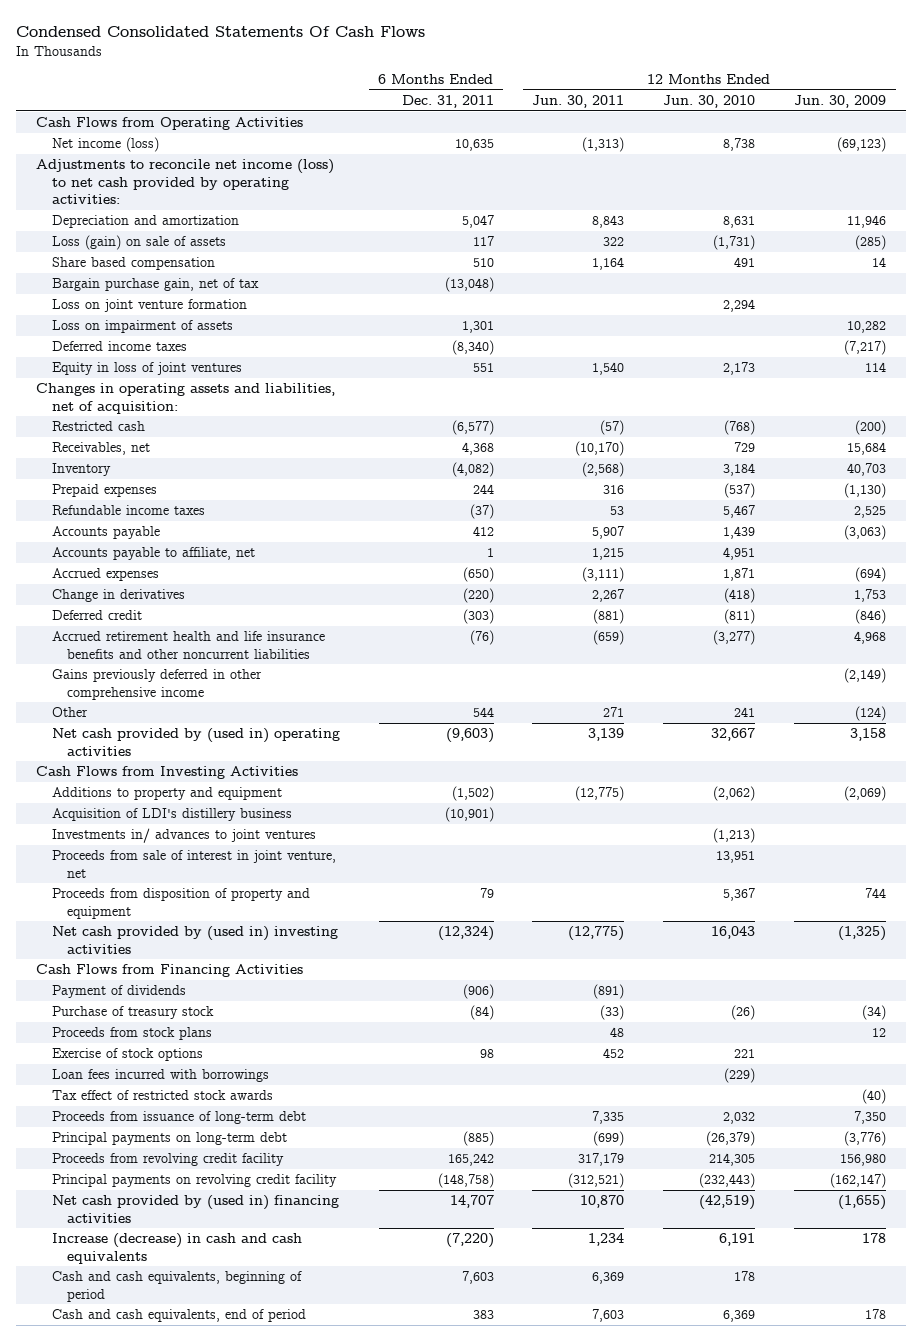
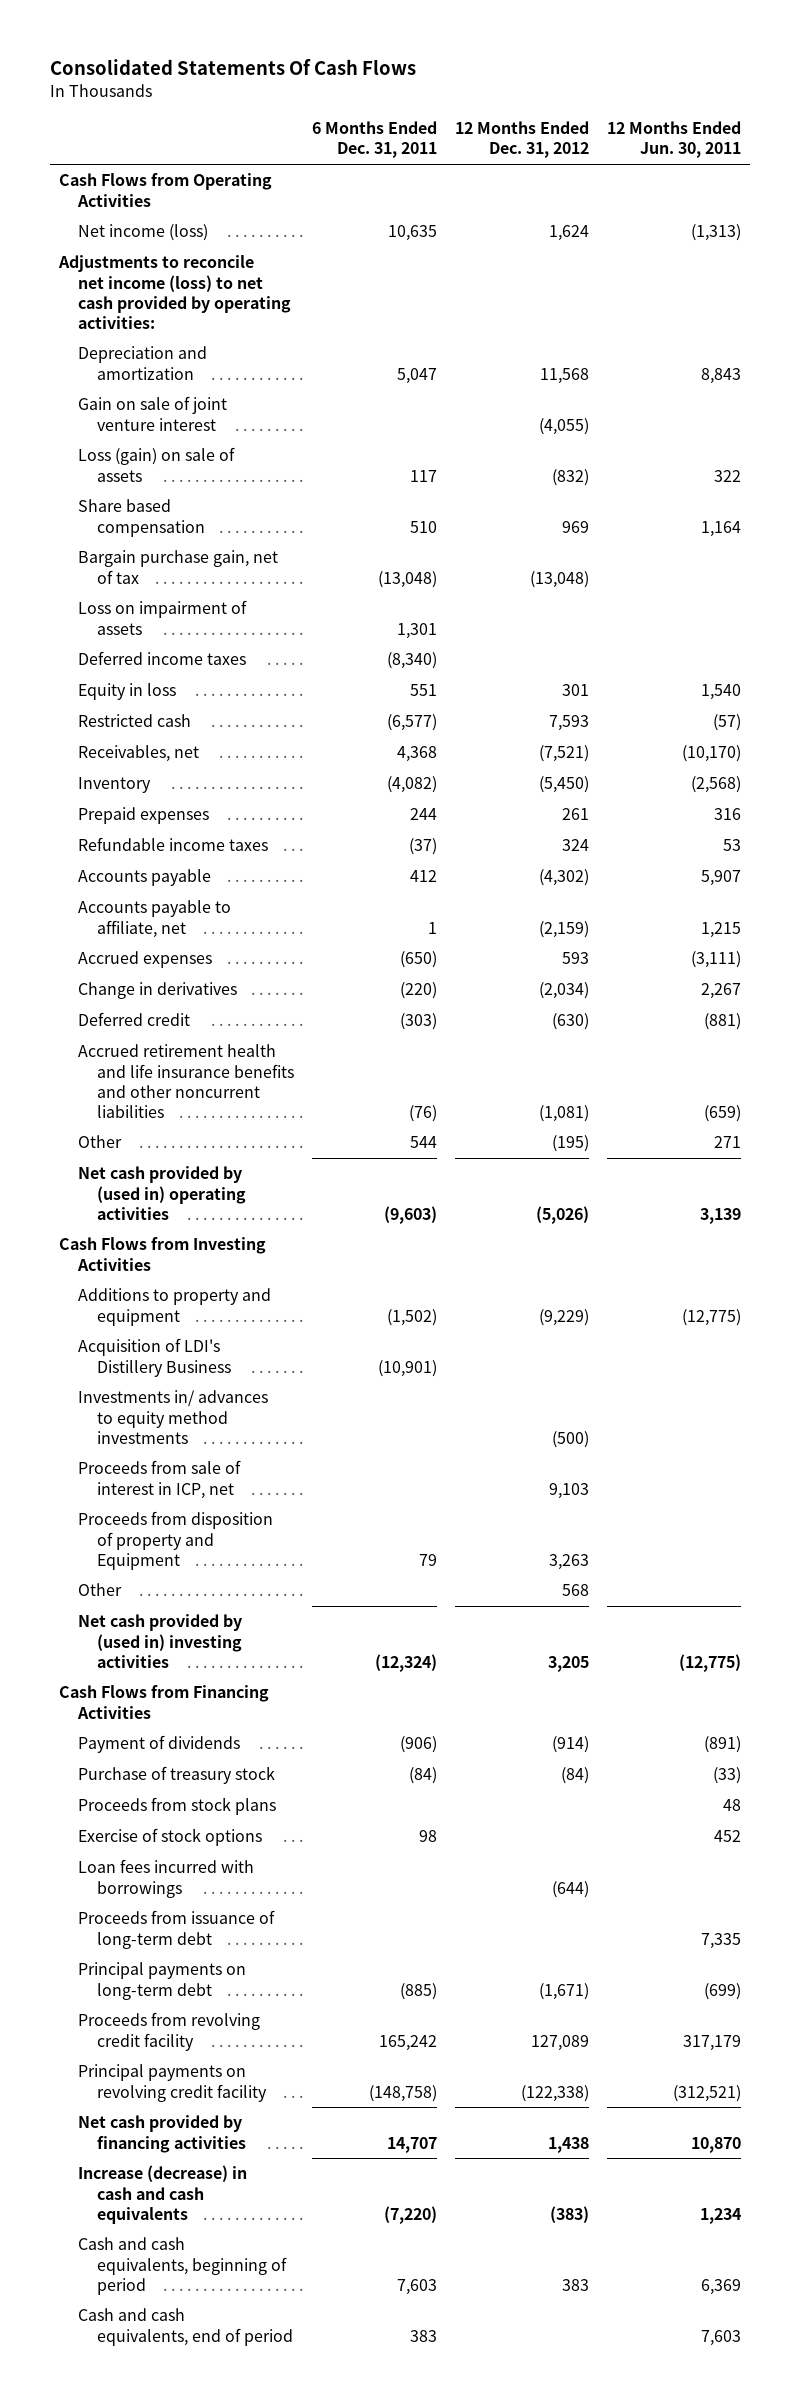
- Condensed Consolidated Statements Of Cash Flows
+ Consolidated Statements Of Cash Flows
- | 6 Months Ended Dec. 31, 2011 | 12 Months Ended Jun. 30, 2011 | 12 Months Ended Jun. 30, 2010 | 12 Months Ended Jun. 30, 2009
+ | 6 Months Ended Dec. 31, 2011 | 12 Months Ended Dec. 31, 2012 | 12 Months Ended Jun. 30, 2011
+ Gain on sale of joint venture interest | | (4,055) |
- Loss on joint venture formation | | | 2,294 |
- Equity in loss of joint ventures | 551 | 1,540 | 2,173 | 114
- Changes in operating assets and liabilities, net of acquisition:
+ Equity in loss | 551 | 301 | 1,540
- Gains previously deferred in other comprehensive income | | | | (2,149)
- Acquisition of LDI's distillery business | (10,901) | | |
- Investments in/ advances to joint ventures | | | (1,213) |
- Proceeds from sale of interest in joint venture, net | | | 13,951 |
- Proceeds from disposition of property and equipment | 79 | | 5,367 | 744
+ Acquisition of LDI's Distillery Business | (10,901) | |
+ Investments in/ advances to equity method investments | | (500) |
+ Proceeds from sale of interest in ICP, net | | 9,103 |
+ Proceeds from disposition of property and Equipment | 79 | 3,263 |
+ Other | | 568 |
- Tax effect of restricted stock awards | | | | (40)
- Net cash provided by (used in) financing activities | 14,707 | 10,870 | (42,519) | (1,655)
+ Net cash provided by financing activities | 14,707 | 1,438 | 10,870

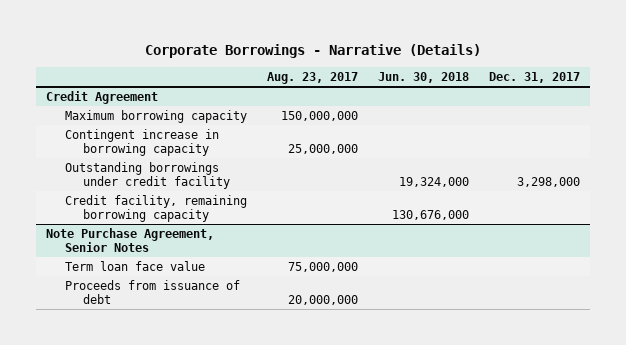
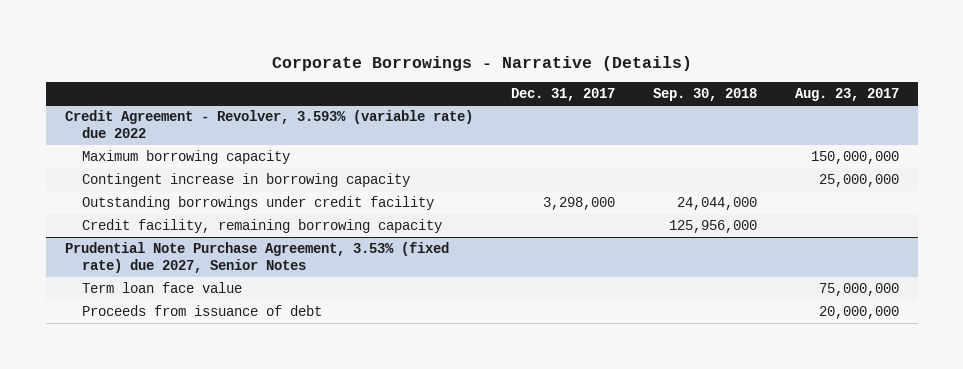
- | Aug. 23, 2017 | Jun. 30, 2018 | Dec. 31, 2017
+ | Dec. 31, 2017 | Sep. 30, 2018 | Aug. 23, 2017
- Credit Agreement
+ Credit Agreement - Revolver, 3.593% (variable rate) due 2022
- Note Purchase Agreement, Senior Notes
+ Prudential Note Purchase Agreement, 3.53% (fixed rate) due 2027, Senior Notes

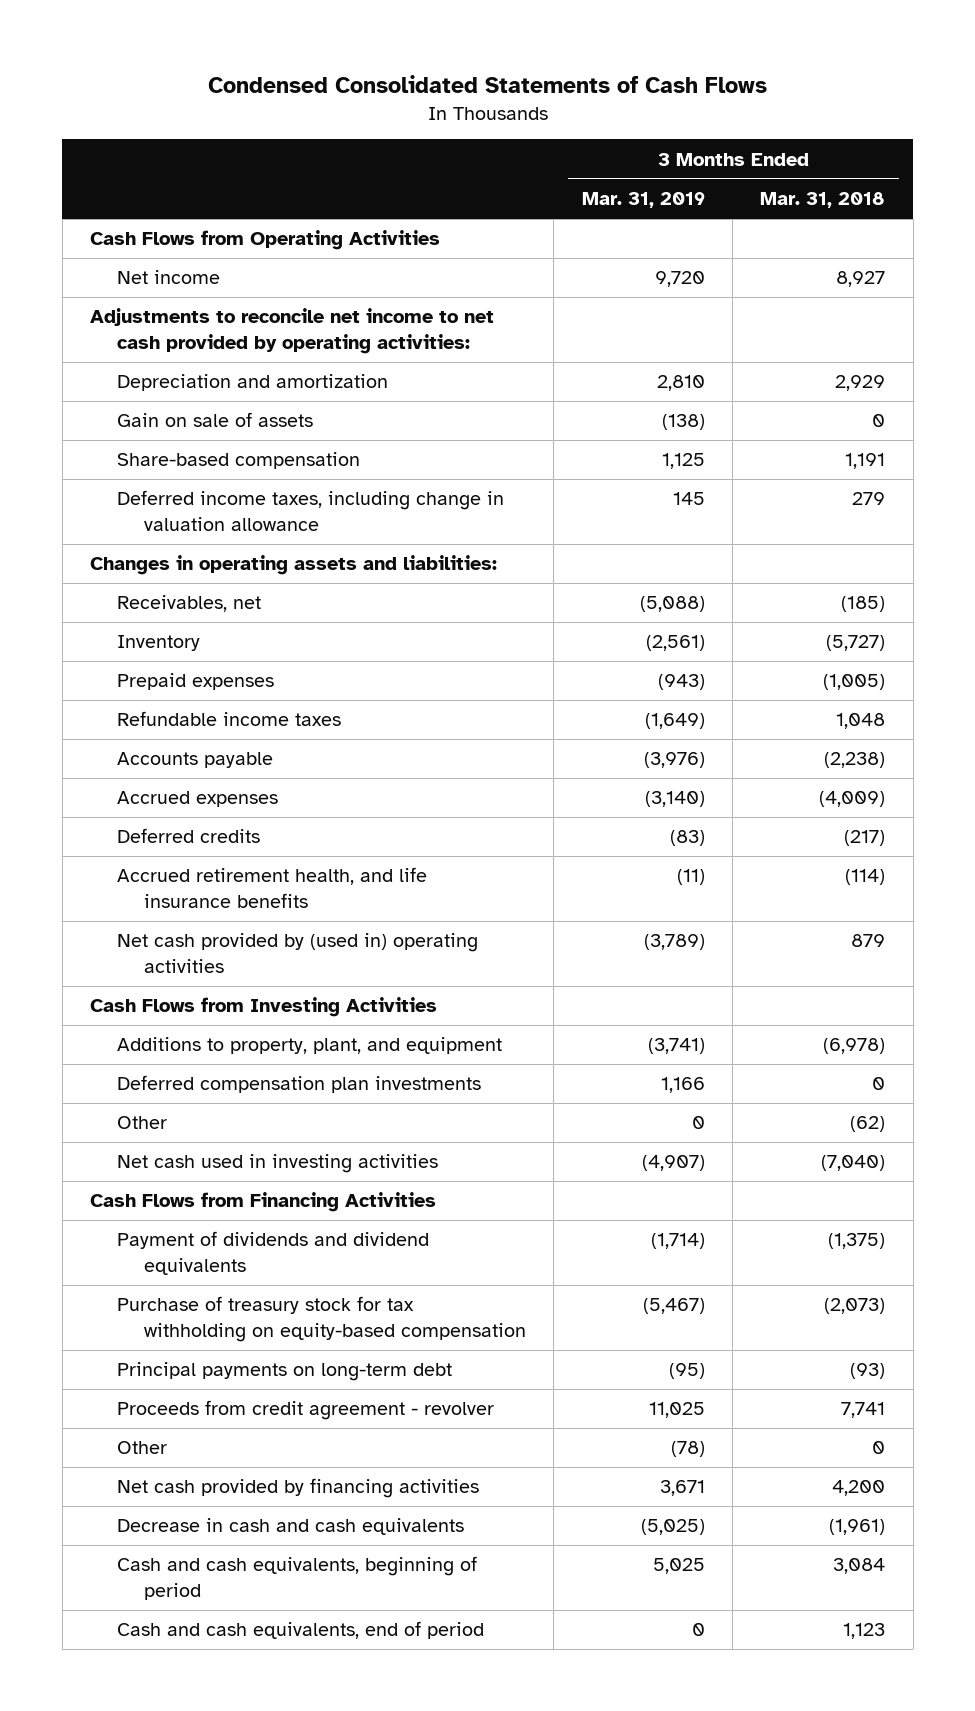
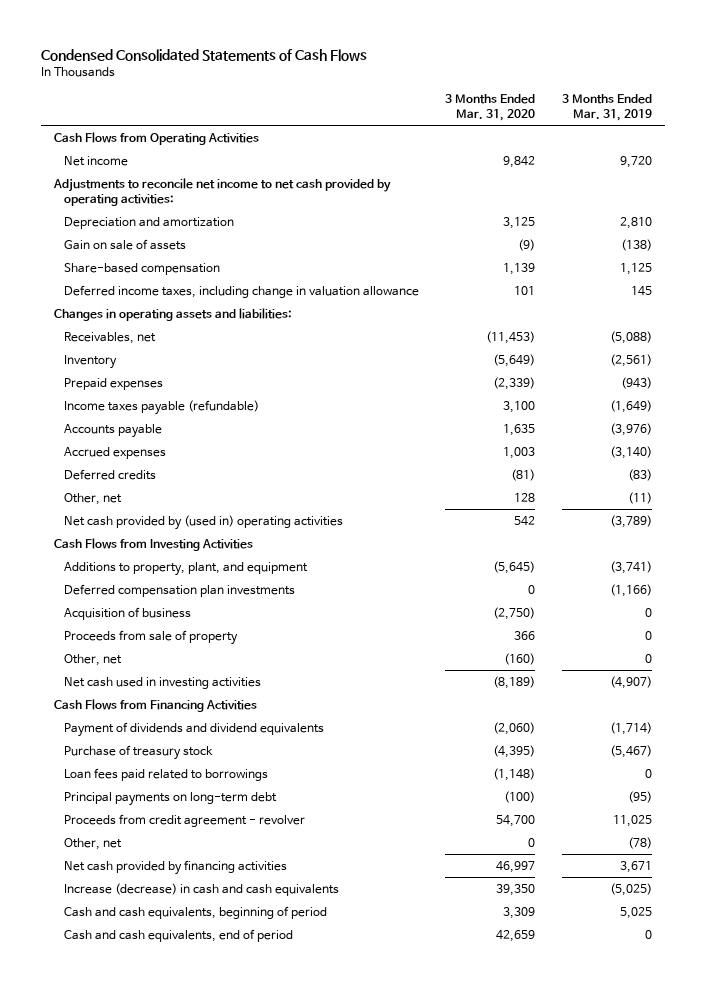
- | 3 Months Ended Mar. 31, 2019 | 3 Months Ended Mar. 31, 2018
+ | 3 Months Ended Mar. 31, 2020 | 3 Months Ended Mar. 31, 2019
- Refundable income taxes | (1,649) | 1,048
+ Income taxes payable (refundable) | 3,100 | (1,649)
- Accrued retirement health, and life insurance benefits | (11) | (114)
+ Other, net | 128 | (11)
- Deferred compensation plan investments | 1,166 | 0
- Other | 0 | (62)
+ Deferred compensation plan investments | 0 | (1,166)
+ Acquisition of business | (2,750) | 0
+ Proceeds from sale of property | 366 | 0
+ Other, net | (160) | 0
- Purchase of treasury stock for tax withholding on equity-based compensation | (5,467) | (2,073)
+ Purchase of treasury stock | (4,395) | (5,467)
+ Loan fees paid related to borrowings | (1,148) | 0
- Other | (78) | 0
+ Other, net | 0 | (78)
- Decrease in cash and cash equivalents | (5,025) | (1,961)
+ Increase (decrease) in cash and cash equivalents | 39,350 | (5,025)

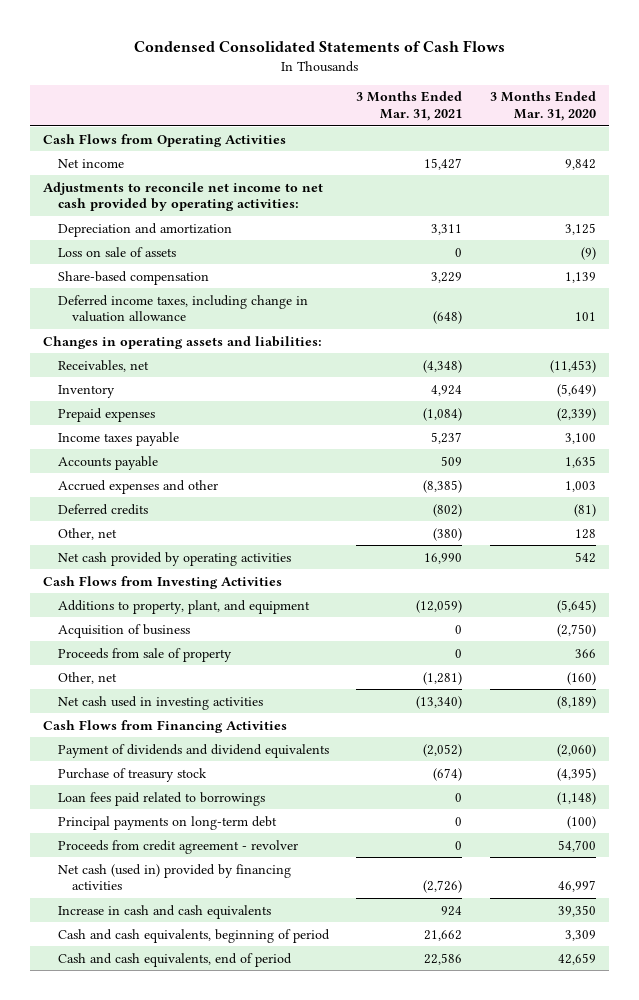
- | 3 Months Ended Mar. 31, 2020 | 3 Months Ended Mar. 31, 2019
+ | 3 Months Ended Mar. 31, 2021 | 3 Months Ended Mar. 31, 2020
- Gain on sale of assets | (9) | (138)
+ Loss on sale of assets | 0 | (9)
- Income taxes payable (refundable) | 3,100 | (1,649)
+ Income taxes payable | 5,237 | 3,100
- Accrued expenses | 1,003 | (3,140)
+ Accrued expenses and other | (8,385) | 1,003
- Net cash provided by (used in) operating activities | 542 | (3,789)
+ Net cash provided by operating activities | 16,990 | 542
- Deferred compensation plan investments | 0 | (1,166)
- Other, net | 0 | (78)
- Net cash provided by financing activities | 46,997 | 3,671
- Increase (decrease) in cash and cash equivalents | 39,350 | (5,025)
+ Net cash (used in) provided by financing activities | (2,726) | 46,997
+ Increase in cash and cash equivalents | 924 | 39,350

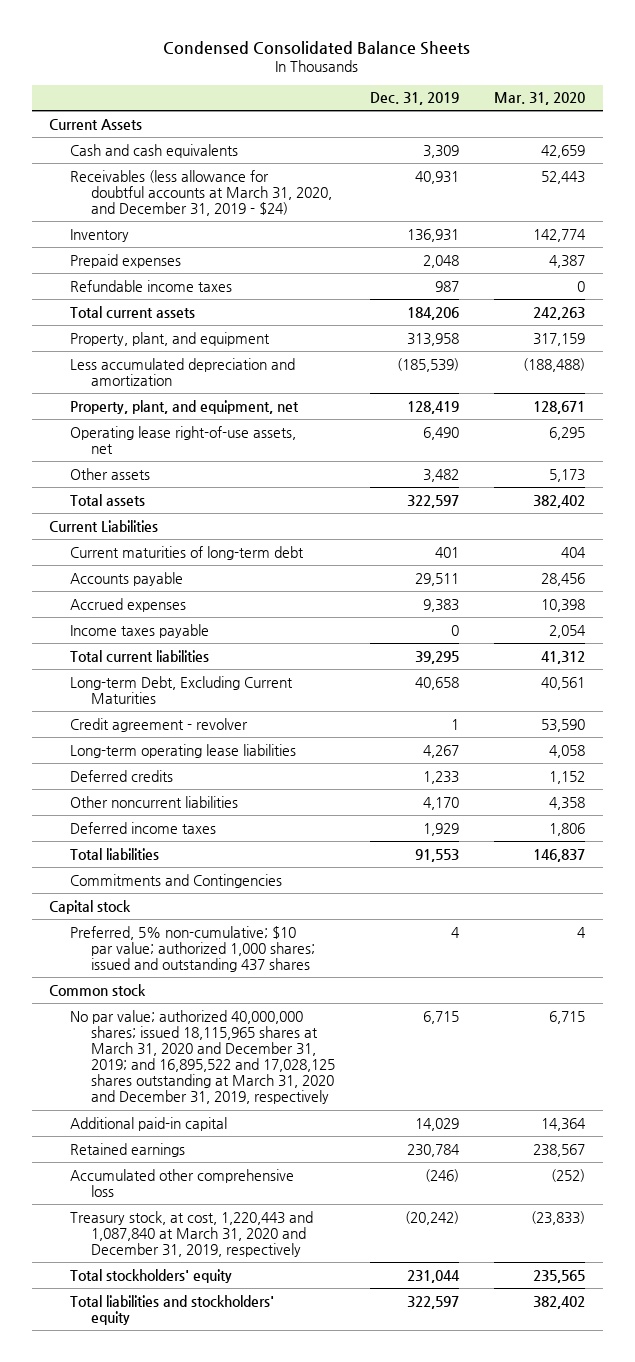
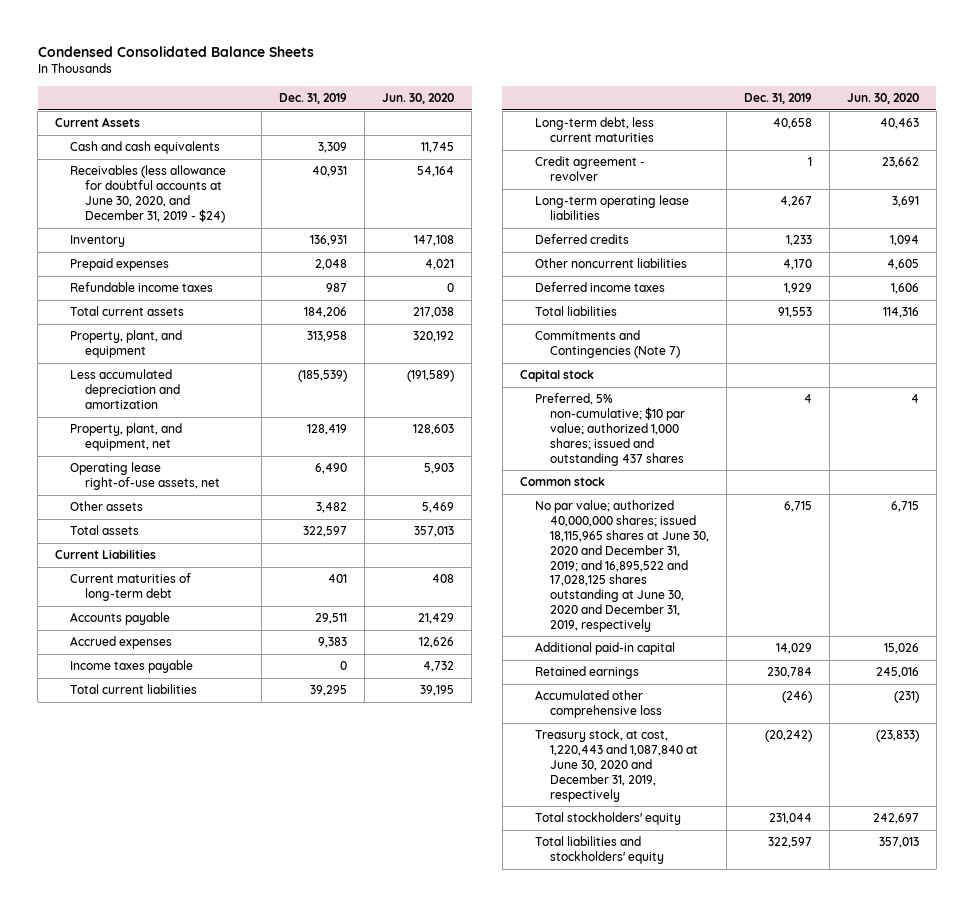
- | Dec. 31, 2019 | Mar. 31, 2020
+ | Dec. 31, 2019 | Jun. 30, 2020
- Receivables (less allowance for doubtful accounts at March 31, 2020, and December 31, 2019 - $24) | 40,931 | 52,443
+ Receivables (less allowance for doubtful accounts at June 30, 2020, and December 31, 2019 - $24) | 40,931 | 54,164
- Long-term Debt, Excluding Current Maturities | 40,658 | 40,561
+ Long-term debt, less current maturities | 40,658 | 40,463
- Commitments and Contingencies
+ Commitments and Contingencies (Note 7)
- No par value; authorized 40,000,000 shares; issued 18,115,965 shares at March 31, 2020 and December 31, 2019; and 16,895,522 and 17,028,125 shares outstanding at March 31, 2020 and December 31, 2019, respectively | 6,715 | 6,715
+ No par value; authorized 40,000,000 shares; issued 18,115,965 shares at June 30, 2020 and December 31, 2019; and 16,895,522 and 17,028,125 shares outstanding at June 30, 2020 and December 31, 2019, respectively | 6,715 | 6,715
- Treasury stock, at cost, 1,220,443 and 1,087,840 at March 31, 2020 and December 31, 2019, respectively | (20,242) | (23,833)
+ Treasury stock, at cost, 1,220,443 and 1,087,840 at June 30, 2020 and December 31, 2019, respectively | (20,242) | (23,833)

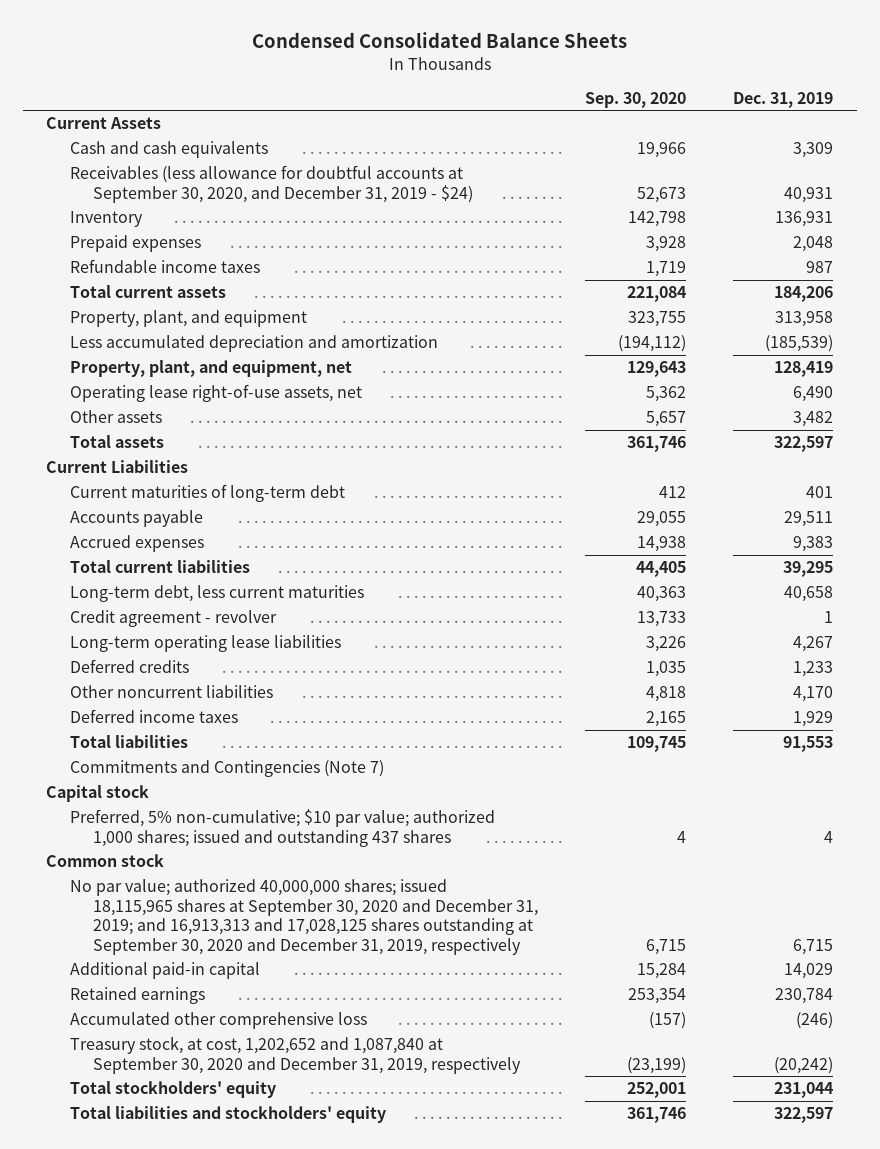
- | Dec. 31, 2019 | Jun. 30, 2020
+ | Sep. 30, 2020 | Dec. 31, 2019
- Receivables (less allowance for doubtful accounts at June 30, 2020, and December 31, 2019 - $24) | 40,931 | 54,164
+ Receivables (less allowance for doubtful accounts at September 30, 2020, and December 31, 2019 - $24) | 52,673 | 40,931
- Income taxes payable | 0 | 4,732
- No par value; authorized 40,000,000 shares; issued 18,115,965 shares at June 30, 2020 and December 31, 2019; and 16,895,522 and 17,028,125 shares outstanding at June 30, 2020 and December 31, 2019, respectively | 6,715 | 6,715
+ No par value; authorized 40,000,000 shares; issued 18,115,965 shares at September 30, 2020 and December 31, 2019; and 16,913,313 and 17,028,125 shares outstanding at September 30, 2020 and December 31, 2019, respectively | 6,715 | 6,715
- Treasury stock, at cost, 1,220,443 and 1,087,840 at June 30, 2020 and December 31, 2019, respectively | (20,242) | (23,833)
+ Treasury stock, at cost, 1,202,652 and 1,087,840 at September 30, 2020 and December 31, 2019, respectively | (23,199) | (20,242)

